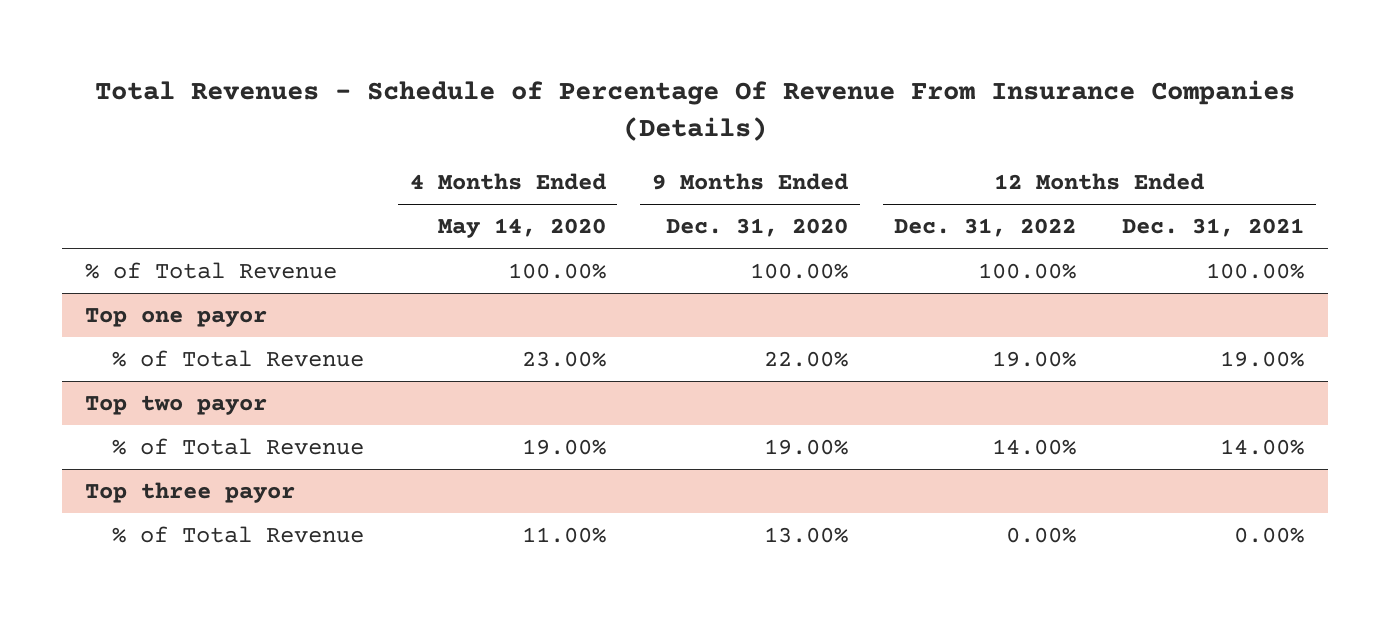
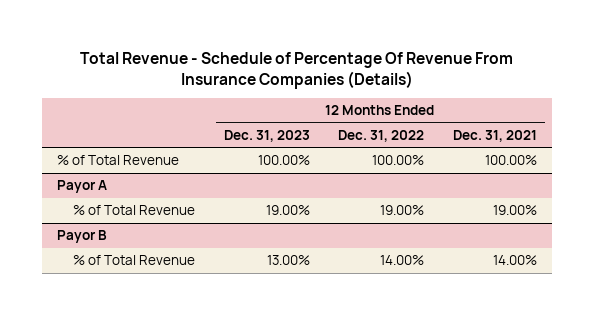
- Total Revenues - Schedule of Percentage Of Revenue From Insurance Companies (Details)
+ Total Revenue - Schedule of Percentage Of Revenue From Insurance Companies (Details)
- | 4 Months Ended May 14, 2020 | 9 Months Ended Dec. 31, 2020 | 12 Months Ended Dec. 31, 2022 | 12 Months Ended Dec. 31, 2021
+ | 12 Months Ended Dec. 31, 2023 | 12 Months Ended Dec. 31, 2022 | 12 Months Ended Dec. 31, 2021
- Top one payor
+ Payor A
- Top two payor
+ Payor B
- Top three payor
- % of Total Revenue | 11.00% | 13.00% | 0.00% | 0.00%

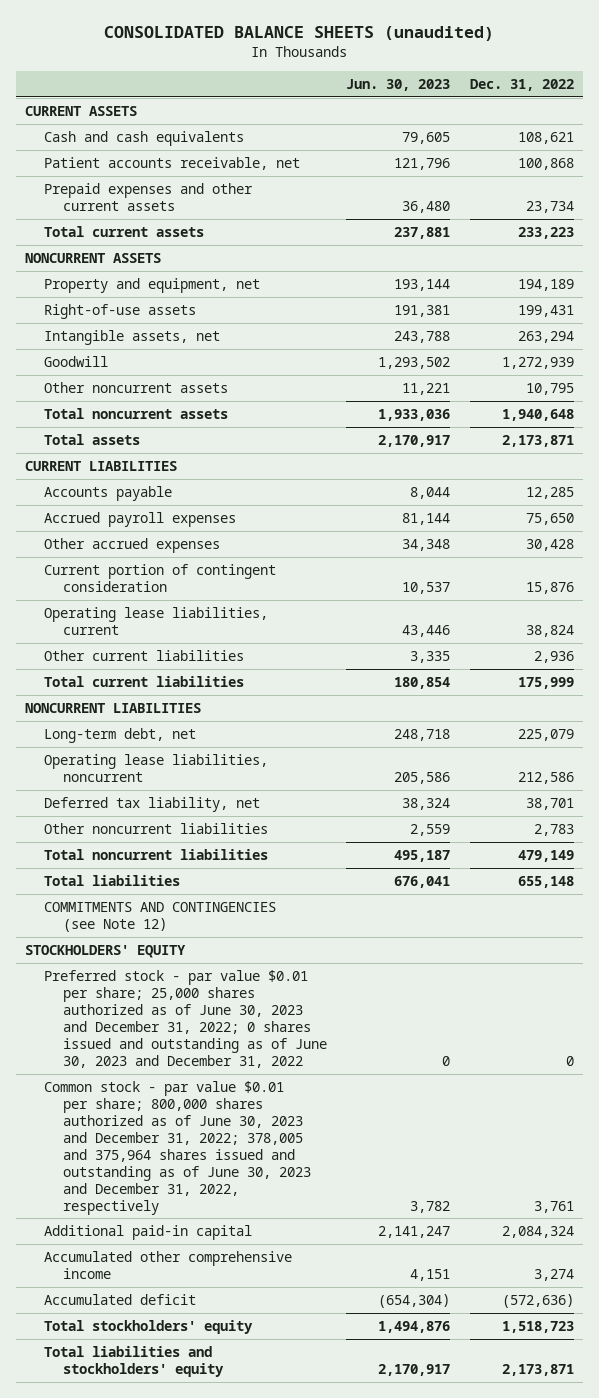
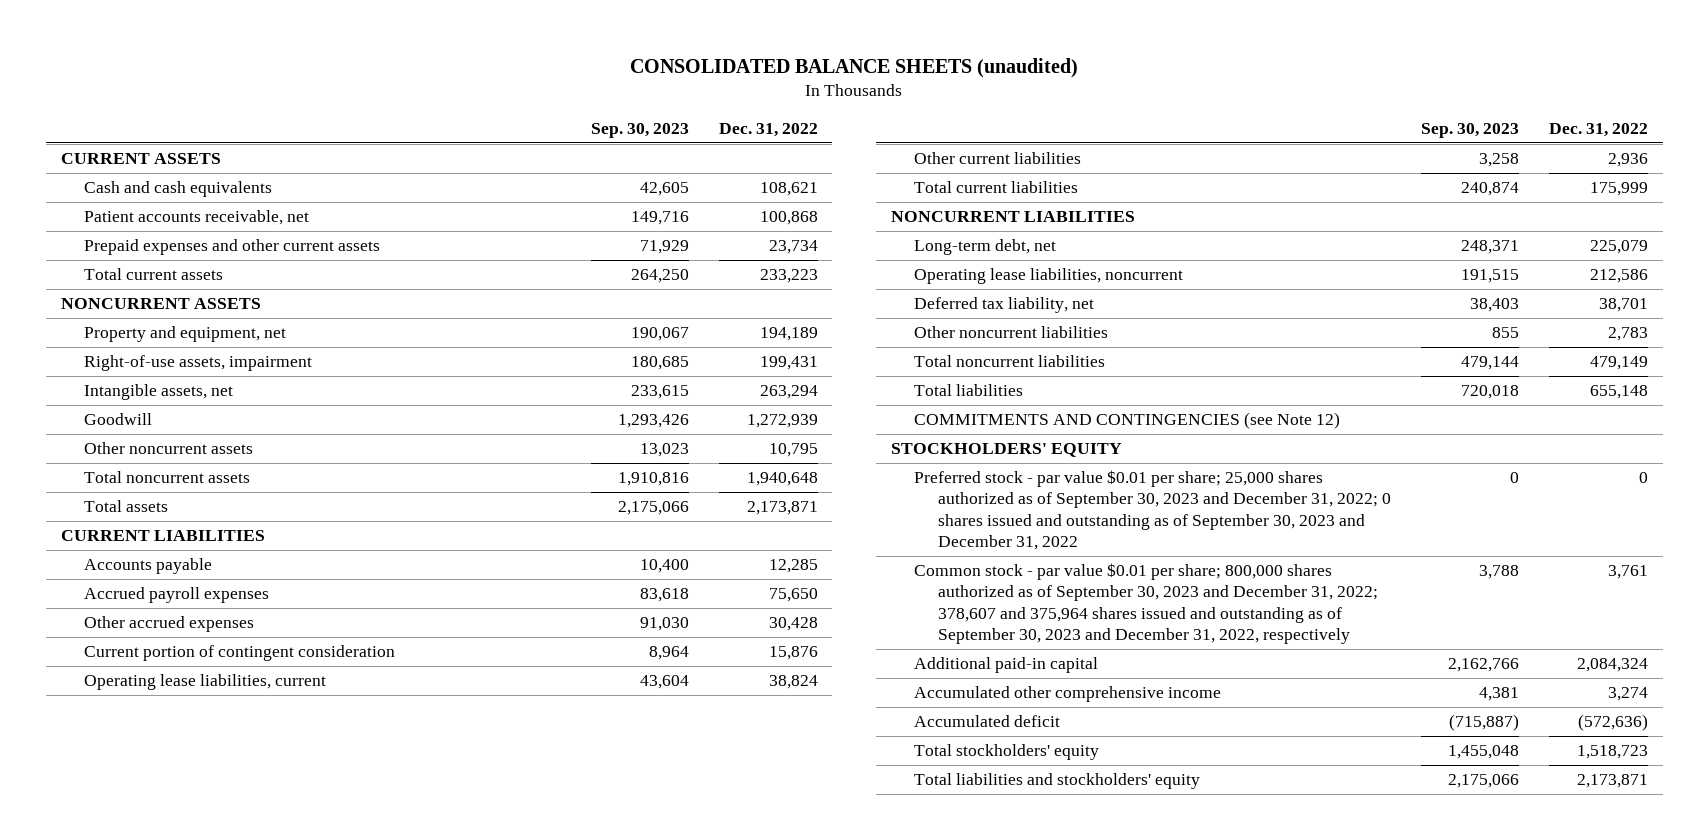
- | Jun. 30, 2023 | Dec. 31, 2022
+ | Sep. 30, 2023 | Dec. 31, 2022
- Right-of-use assets | 191,381 | 199,431
+ Right-of-use assets, impairment | 180,685 | 199,431
- Preferred stock - par value $0.01 per share; 25,000 shares authorized as of June 30, 2023 and December 31, 2022; 0 shares issued and outstanding as of June 30, 2023 and December 31, 2022 | 0 | 0
- Common stock - par value $0.01 per share; 800,000 shares authorized as of June 30, 2023 and December 31, 2022; 378,005 and 375,964 shares issued and outstanding as of June 30, 2023 and December 31, 2022, respectively | 3,782 | 3,761
+ Preferred stock - par value $0.01 per share; 25,000 shares authorized as of September 30, 2023 and December 31, 2022; 0 shares issued and outstanding as of September 30, 2023 and December 31, 2022 | 0 | 0
+ Common stock - par value $0.01 per share; 800,000 shares authorized as of September 30, 2023 and December 31, 2022; 378,607 and 375,964 shares issued and outstanding as of September 30, 2023 and December 31, 2022, respectively | 3,788 | 3,761

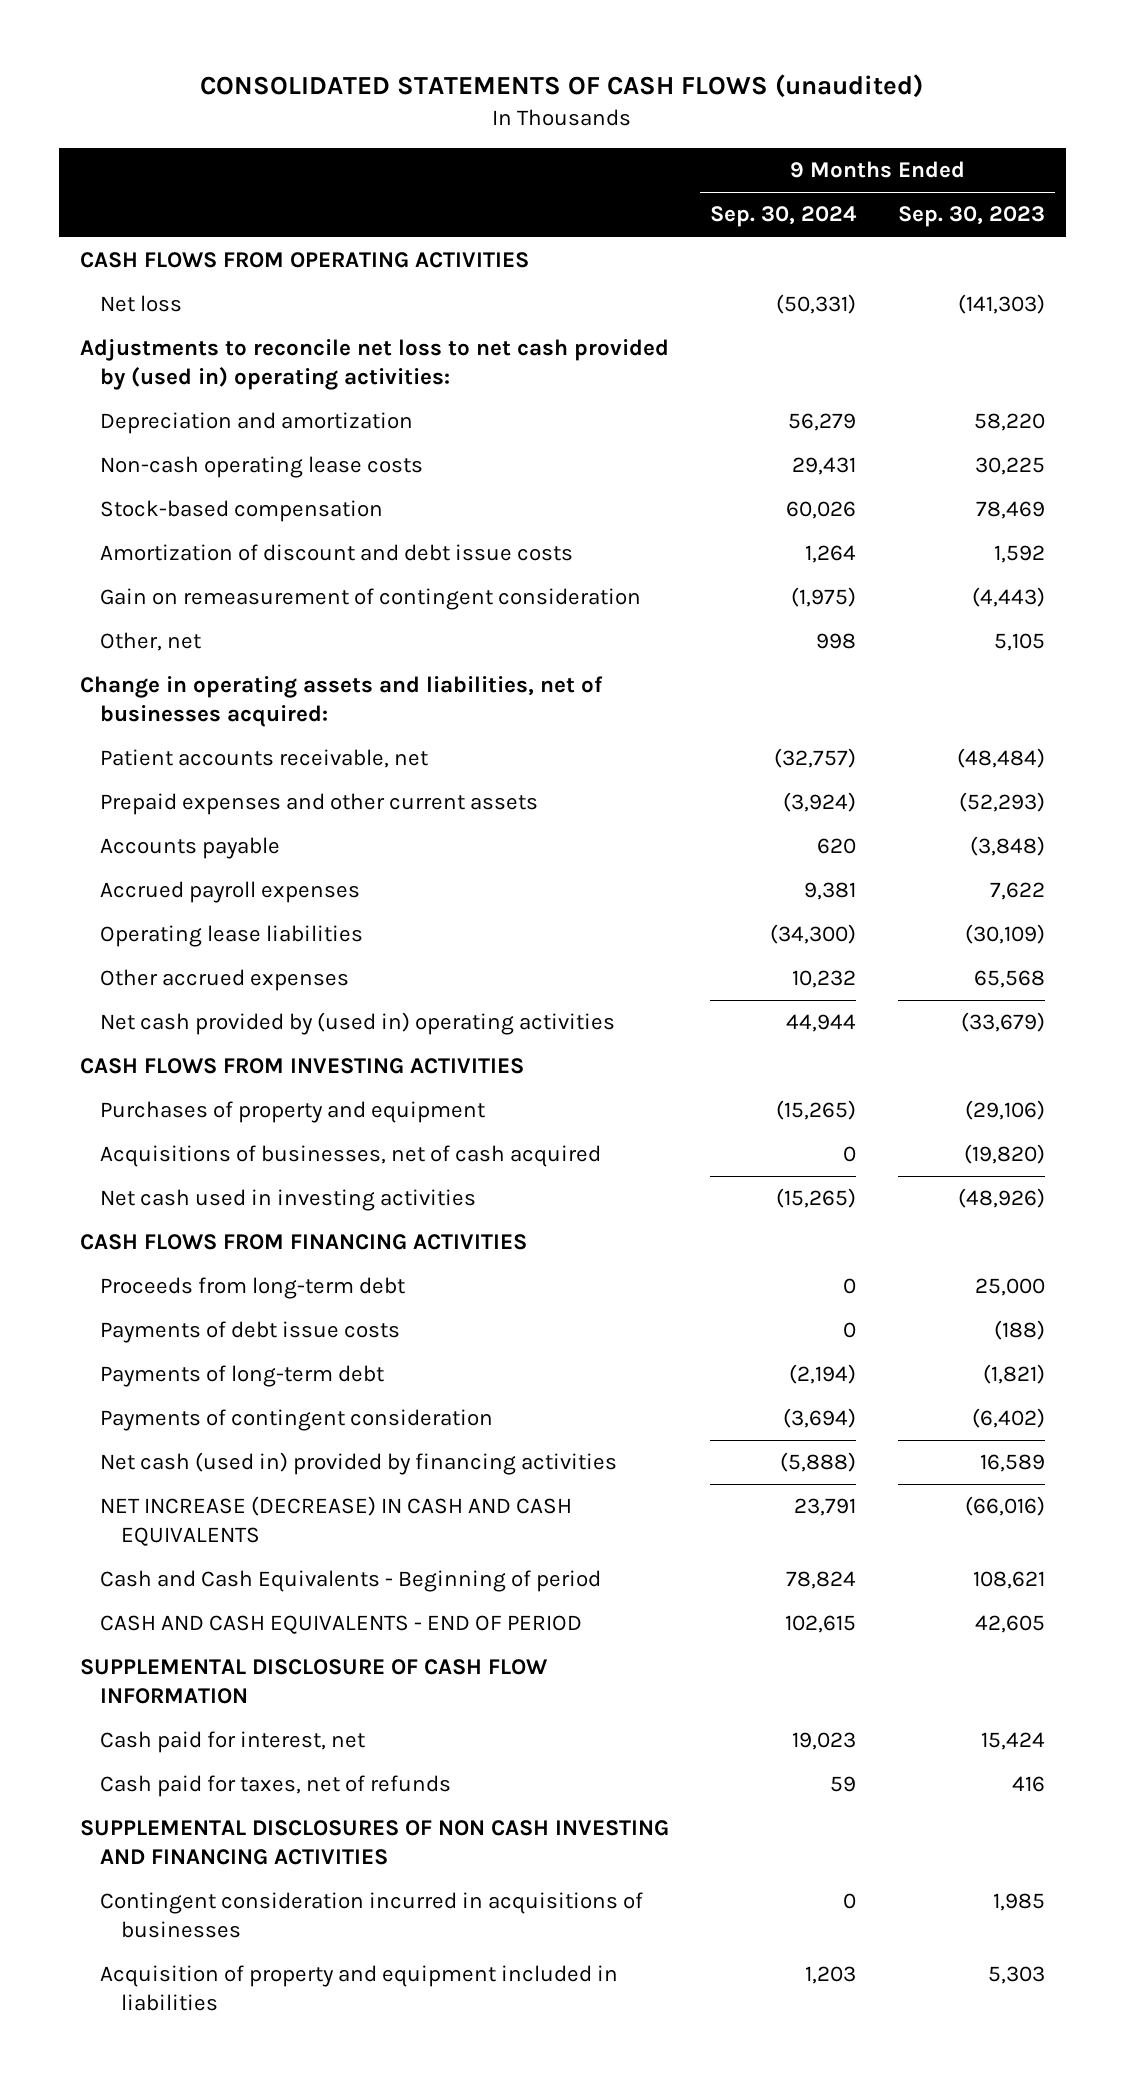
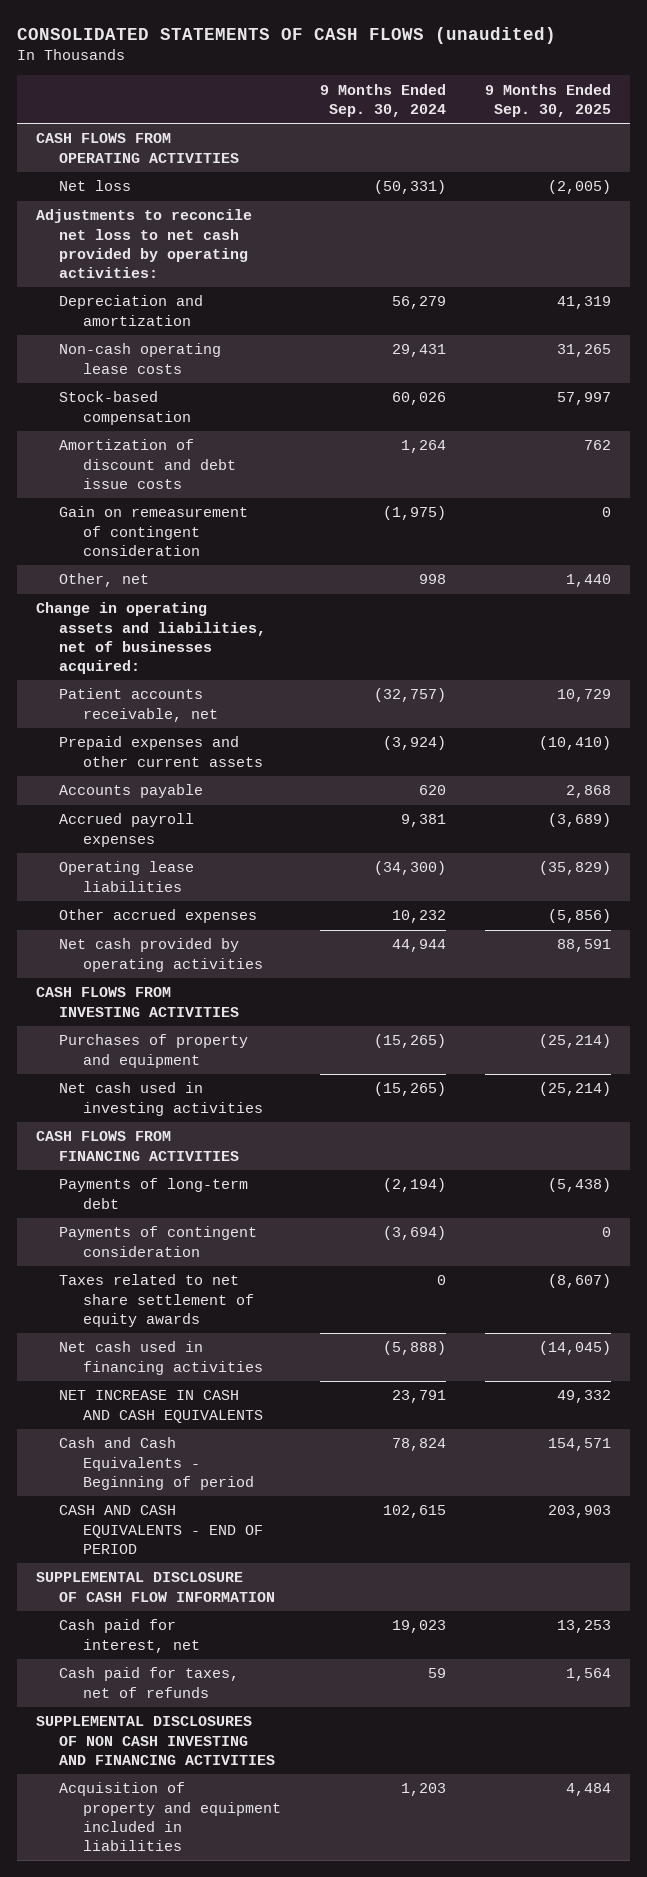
- | 9 Months Ended Sep. 30, 2024 | 9 Months Ended Sep. 30, 2023
+ | 9 Months Ended Sep. 30, 2024 | 9 Months Ended Sep. 30, 2025
- Adjustments to reconcile net loss to net cash provided by (used in) operating activities:
+ Adjustments to reconcile net loss to net cash provided by operating activities:
- Net cash provided by (used in) operating activities | 44,944 | (33,679)
+ Net cash provided by operating activities | 44,944 | 88,591
- Acquisitions of businesses, net of cash acquired | 0 | (19,820)
- Proceeds from long-term debt | 0 | 25,000
- Payments of debt issue costs | 0 | (188)
- Net cash (used in) provided by financing activities | (5,888) | 16,589
- NET INCREASE (DECREASE) IN CASH AND CASH EQUIVALENTS | 23,791 | (66,016)
+ Taxes related to net share settlement of equity awards | 0 | (8,607)
+ Net cash used in financing activities | (5,888) | (14,045)
+ NET INCREASE IN CASH AND CASH EQUIVALENTS | 23,791 | 49,332
- Contingent consideration incurred in acquisitions of businesses | 0 | 1,985

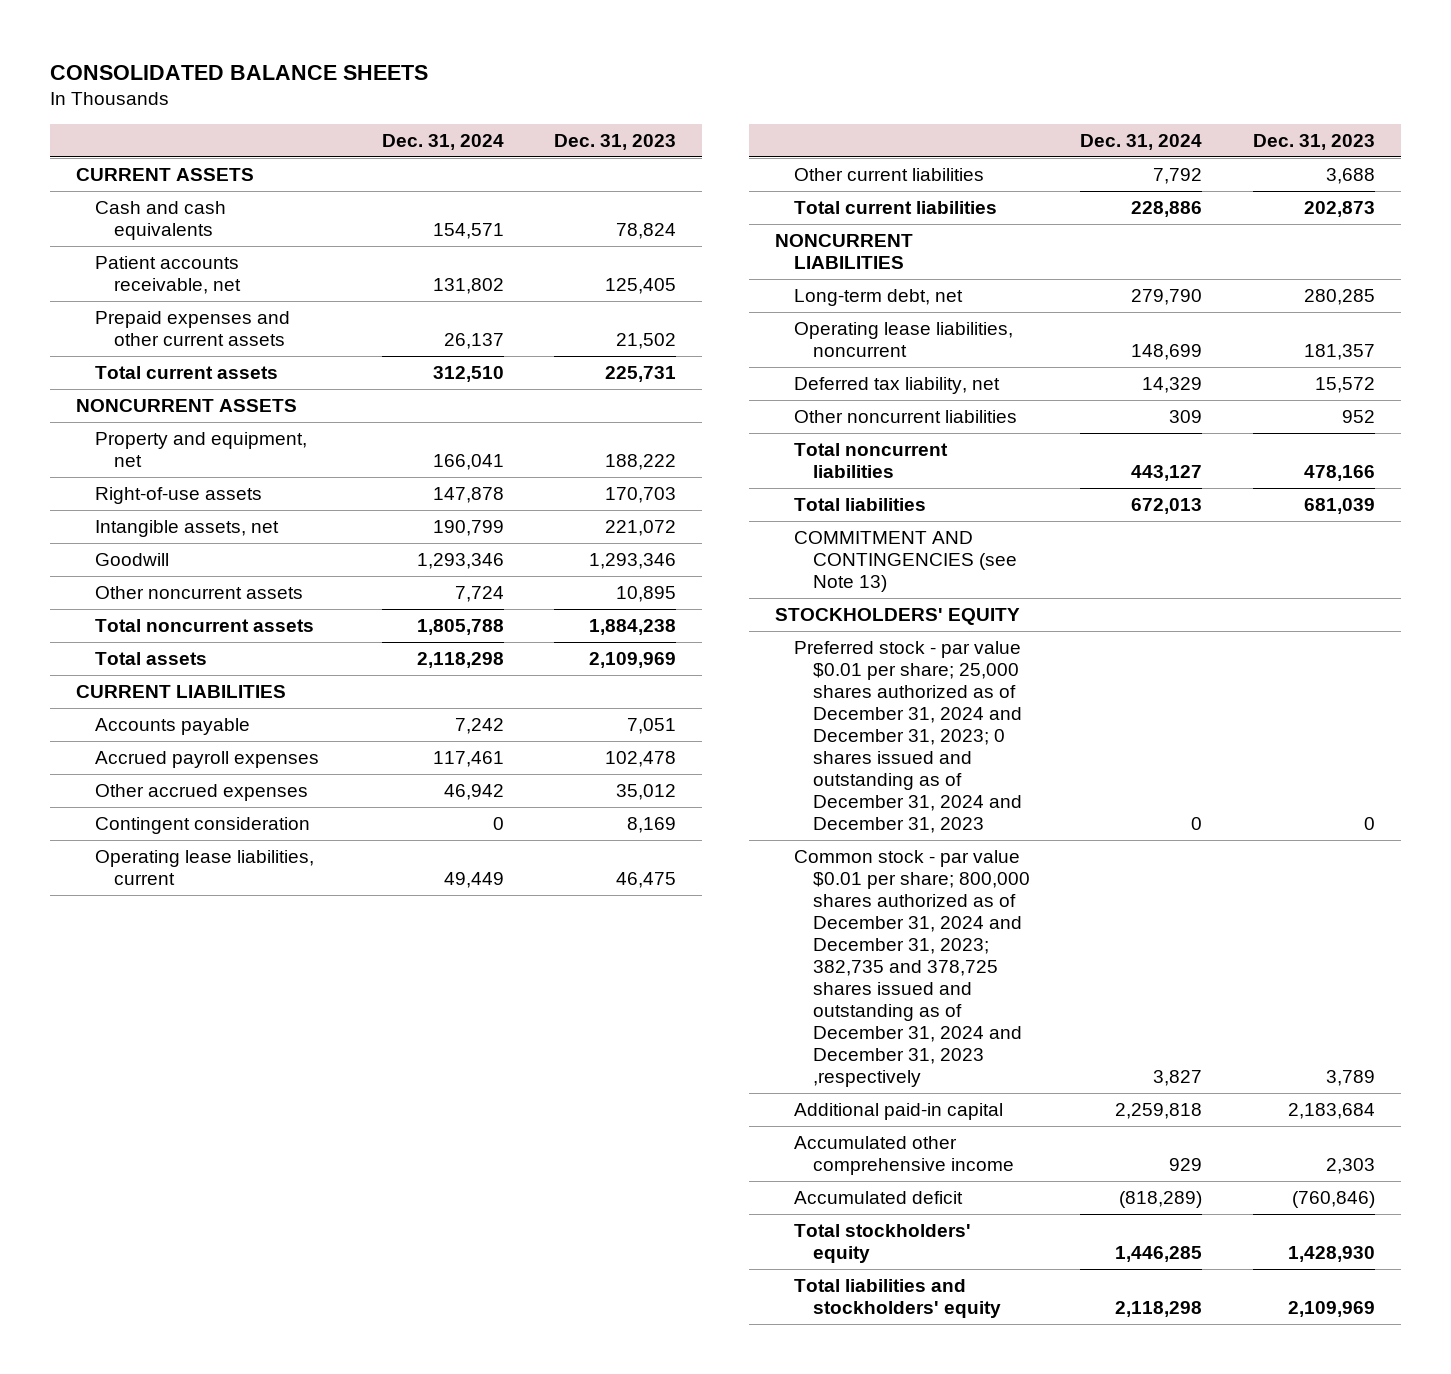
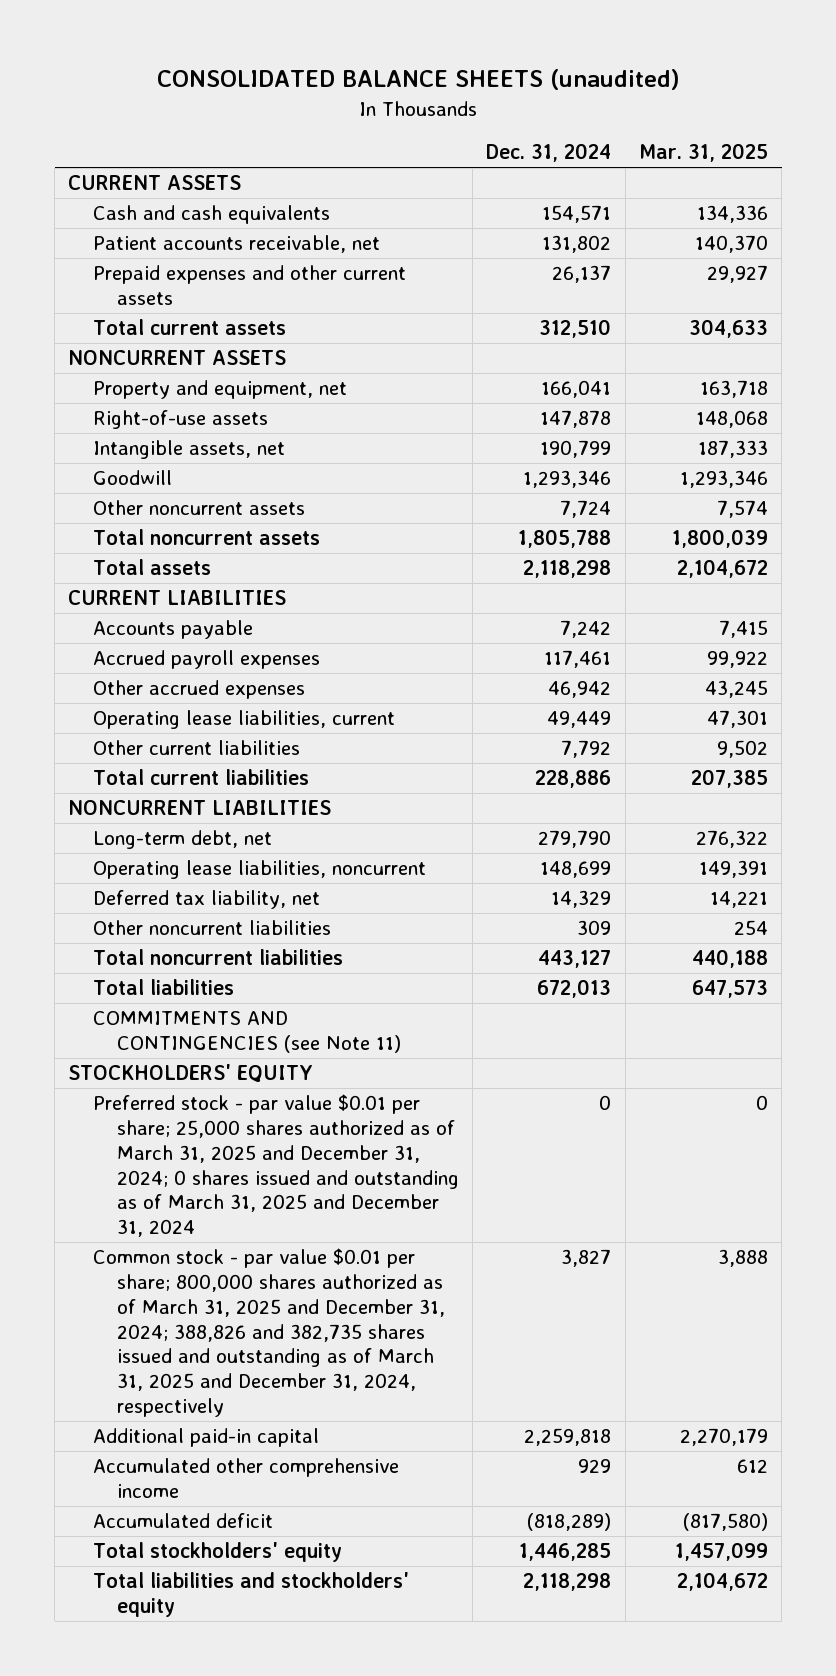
- CONSOLIDATED BALANCE SHEETS
+ CONSOLIDATED BALANCE SHEETS (unaudited)
- | Dec. 31, 2024 | Dec. 31, 2023
+ | Dec. 31, 2024 | Mar. 31, 2025
- Contingent consideration | 0 | 8,169
- COMMITMENT AND CONTINGENCIES (see Note 13)
+ COMMITMENTS AND CONTINGENCIES (see Note 11)
- Preferred stock - par value $0.01 per share; 25,000 shares authorized as of December 31, 2024 and December 31, 2023; 0 shares issued and outstanding as of December 31, 2024 and December 31, 2023 | 0 | 0
- Common stock - par value $0.01 per share; 800,000 shares authorized as of December 31, 2024 and December 31, 2023; 382,735 and 378,725 shares issued and outstanding as of December 31, 2024 and December 31, 2023 ,respectively | 3,827 | 3,789
+ Preferred stock - par value $0.01 per share; 25,000 shares authorized as of March 31, 2025 and December 31, 2024; 0 shares issued and outstanding as of March 31, 2025 and December 31, 2024 | 0 | 0
+ Common stock - par value $0.01 per share; 800,000 shares authorized as of March 31, 2025 and December 31, 2024; 388,826 and 382,735 shares issued and outstanding as of March 31, 2025 and December 31, 2024, respectively | 3,827 | 3,888

